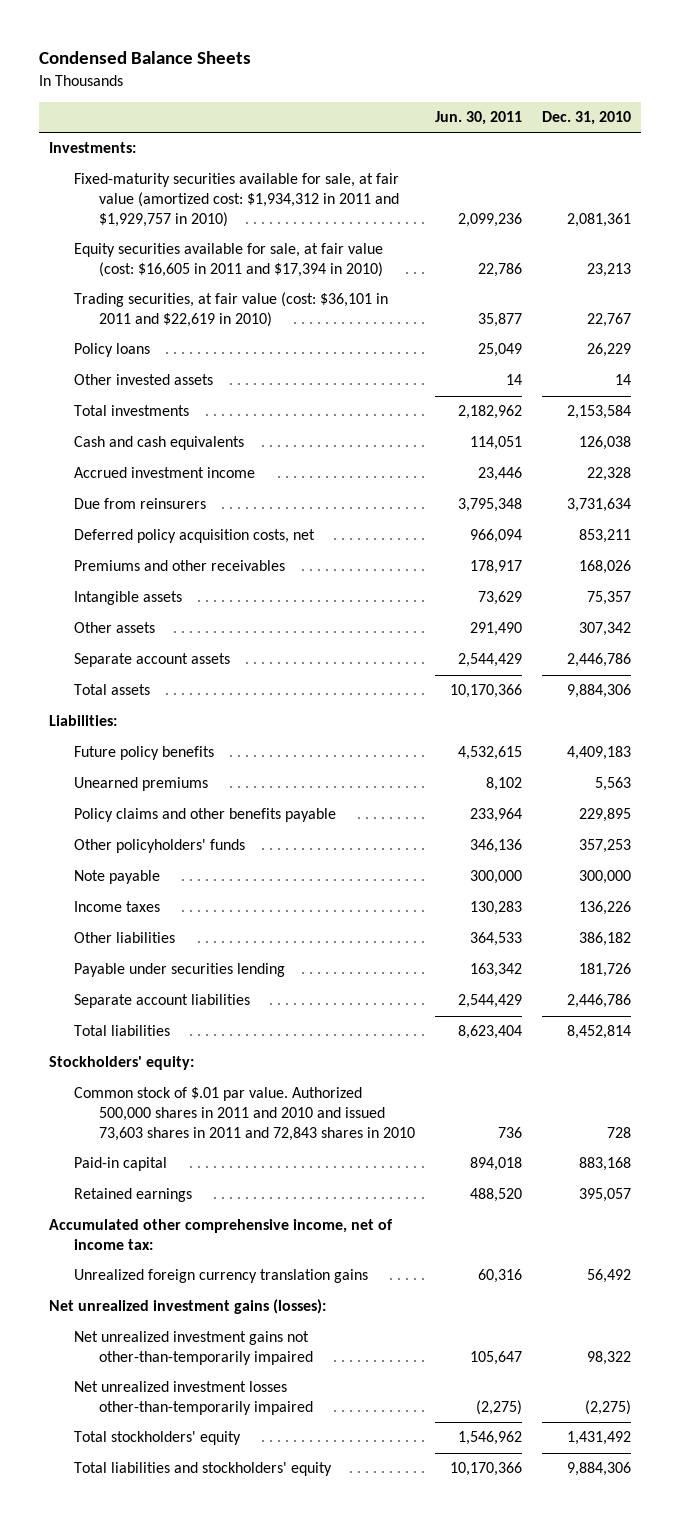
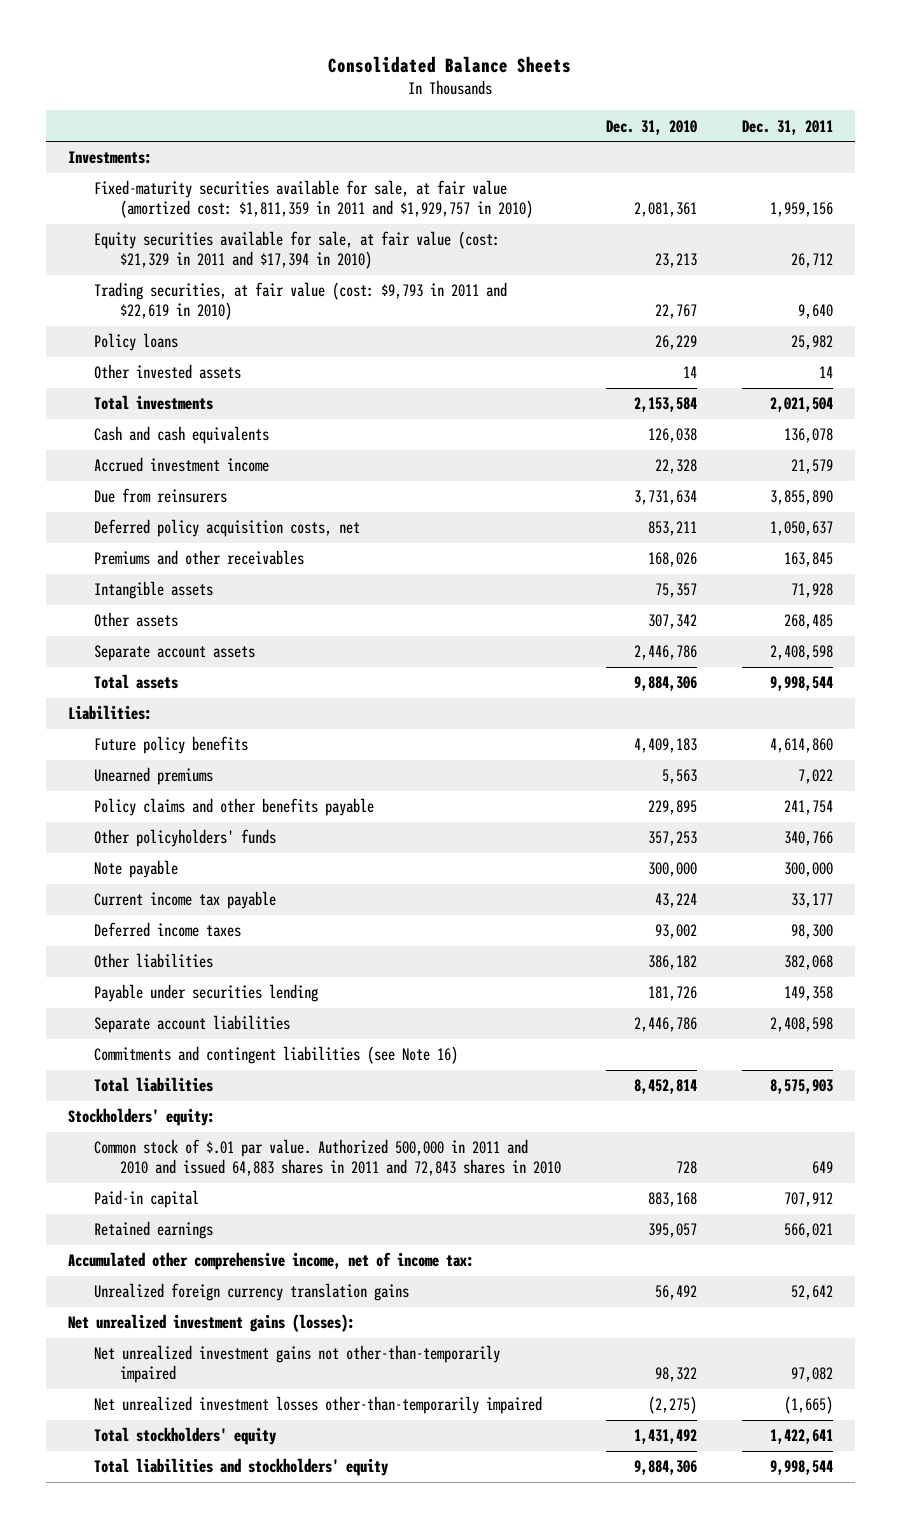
- Condensed Balance Sheets
+ Consolidated Balance Sheets
- | Jun. 30, 2011 | Dec. 31, 2010
+ | Dec. 31, 2010 | Dec. 31, 2011
- Fixed-maturity securities available for sale, at fair value (amortized cost: $1,934,312 in 2011 and $1,929,757 in 2010) | 2,099,236 | 2,081,361
- Equity securities available for sale, at fair value (cost: $16,605 in 2011 and $17,394 in 2010) | 22,786 | 23,213
- Trading securities, at fair value (cost: $36,101 in 2011 and $22,619 in 2010) | 35,877 | 22,767
+ Fixed-maturity securities available for sale, at fair value (amortized cost: $1,811,359 in 2011 and $1,929,757 in 2010) | 2,081,361 | 1,959,156
+ Equity securities available for sale, at fair value (cost: $21,329 in 2011 and $17,394 in 2010) | 23,213 | 26,712
+ Trading securities, at fair value (cost: $9,793 in 2011 and $22,619 in 2010) | 22,767 | 9,640
- Income taxes | 130,283 | 136,226
+ Current income tax payable | 43,224 | 33,177
+ Deferred income taxes | 93,002 | 98,300
+ Commitments and contingent liabilities (see Note 16)
- Common stock of $.01 par value. Authorized 500,000 shares in 2011 and 2010 and issued 73,603 shares in 2011 and 72,843 shares in 2010 | 736 | 728
+ Common stock of $.01 par value. Authorized 500,000 in 2011 and 2010 and issued 64,883 shares in 2011 and 72,843 shares in 2010 | 728 | 649

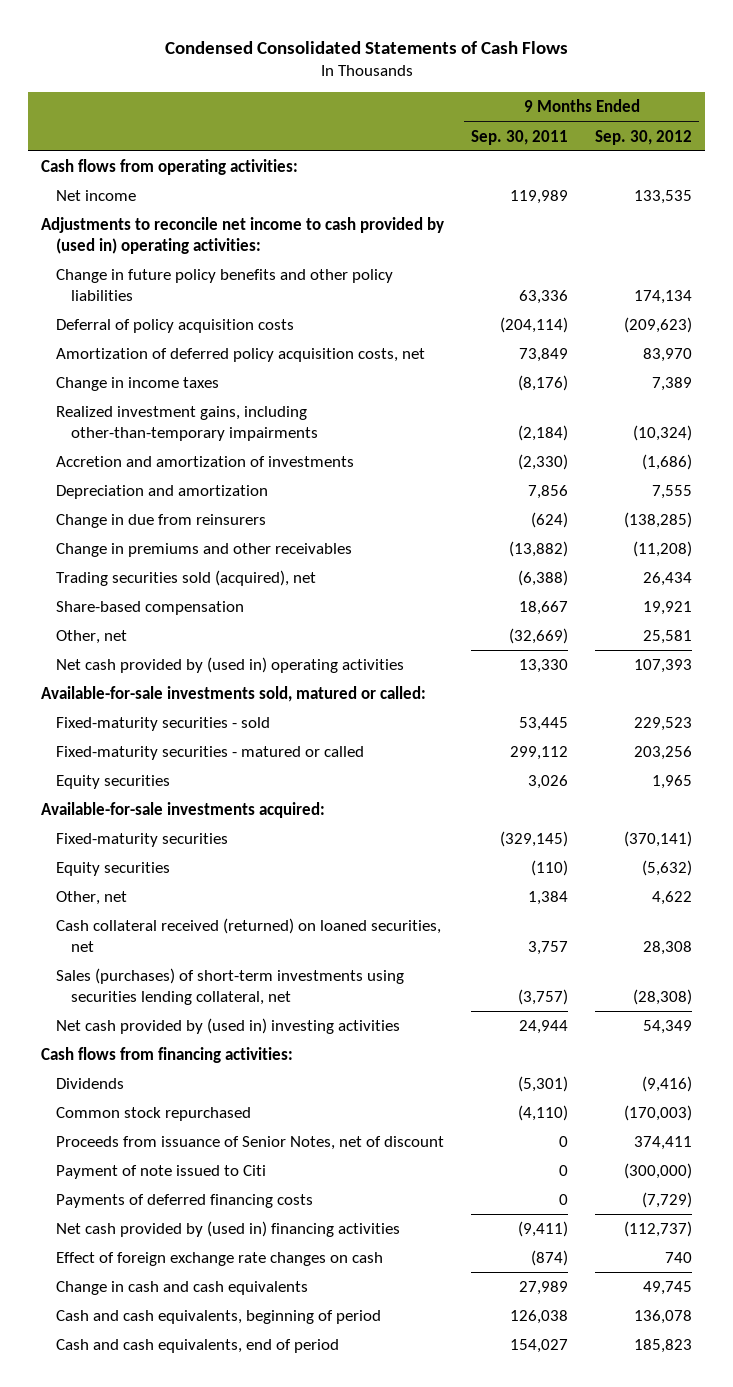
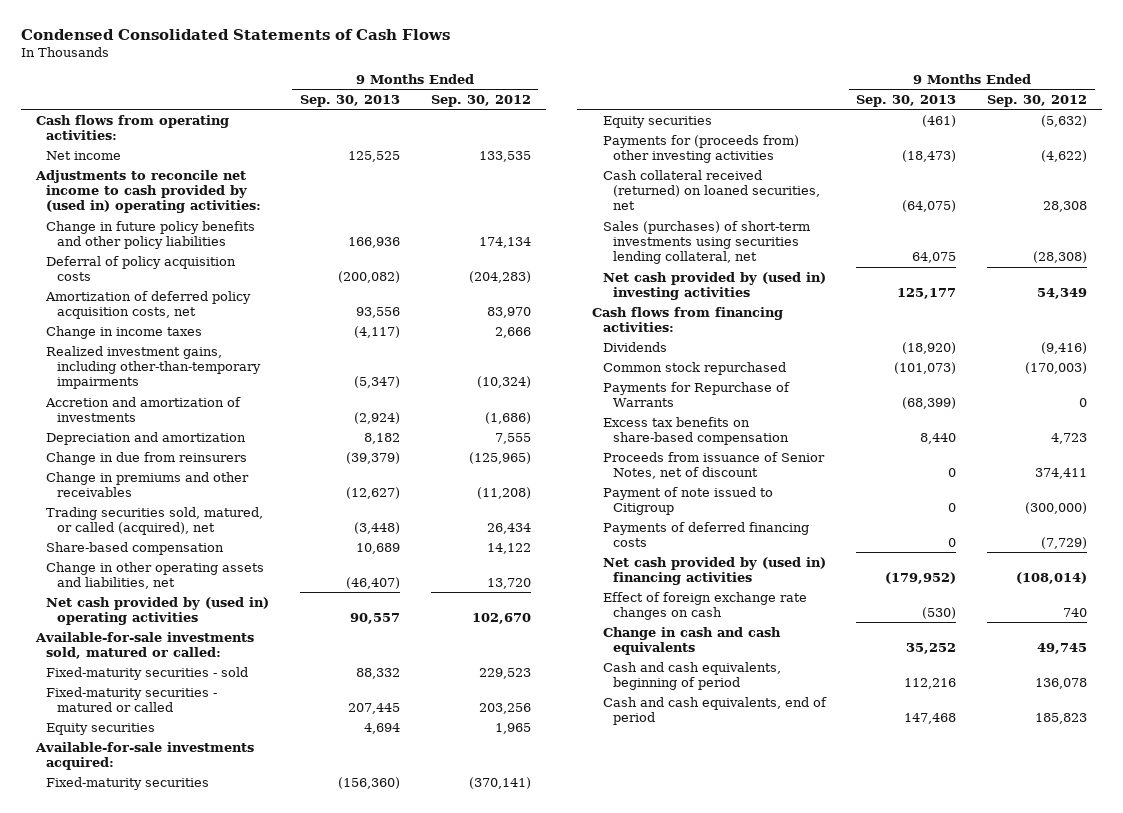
- | 9 Months Ended Sep. 30, 2011 | 9 Months Ended Sep. 30, 2012
+ | 9 Months Ended Sep. 30, 2013 | 9 Months Ended Sep. 30, 2012
- Deferral of policy acquisition costs | (204,114) | (209,623)
+ Deferral of policy acquisition costs | (200,082) | (204,283)
- Change in income taxes | (8,176) | 7,389
+ Change in income taxes | (4,117) | 2,666
- Change in due from reinsurers | (624) | (138,285)
+ Change in due from reinsurers | (39,379) | (125,965)
- Trading securities sold (acquired), net | (6,388) | 26,434
- Share-based compensation | 18,667 | 19,921
- Other, net | (32,669) | 25,581
- Net cash provided by (used in) operating activities | 13,330 | 107,393
+ Trading securities sold, matured, or called (acquired), net | (3,448) | 26,434
+ Share-based compensation | 10,689 | 14,122
+ Change in other operating assets and liabilities, net | (46,407) | 13,720
+ Net cash provided by (used in) operating activities | 90,557 | 102,670
- Other, net | 1,384 | 4,622
+ Payments for (proceeds from) other investing activities | (18,473) | (4,622)
+ Payments for Repurchase of Warrants | (68,399) | 0
+ Excess tax benefits on share-based compensation | 8,440 | 4,723
- Payment of note issued to Citi | 0 | (300,000)
+ Payment of note issued to Citigroup | 0 | (300,000)
- Net cash provided by (used in) financing activities | (9,411) | (112,737)
+ Net cash provided by (used in) financing activities | (179,952) | (108,014)

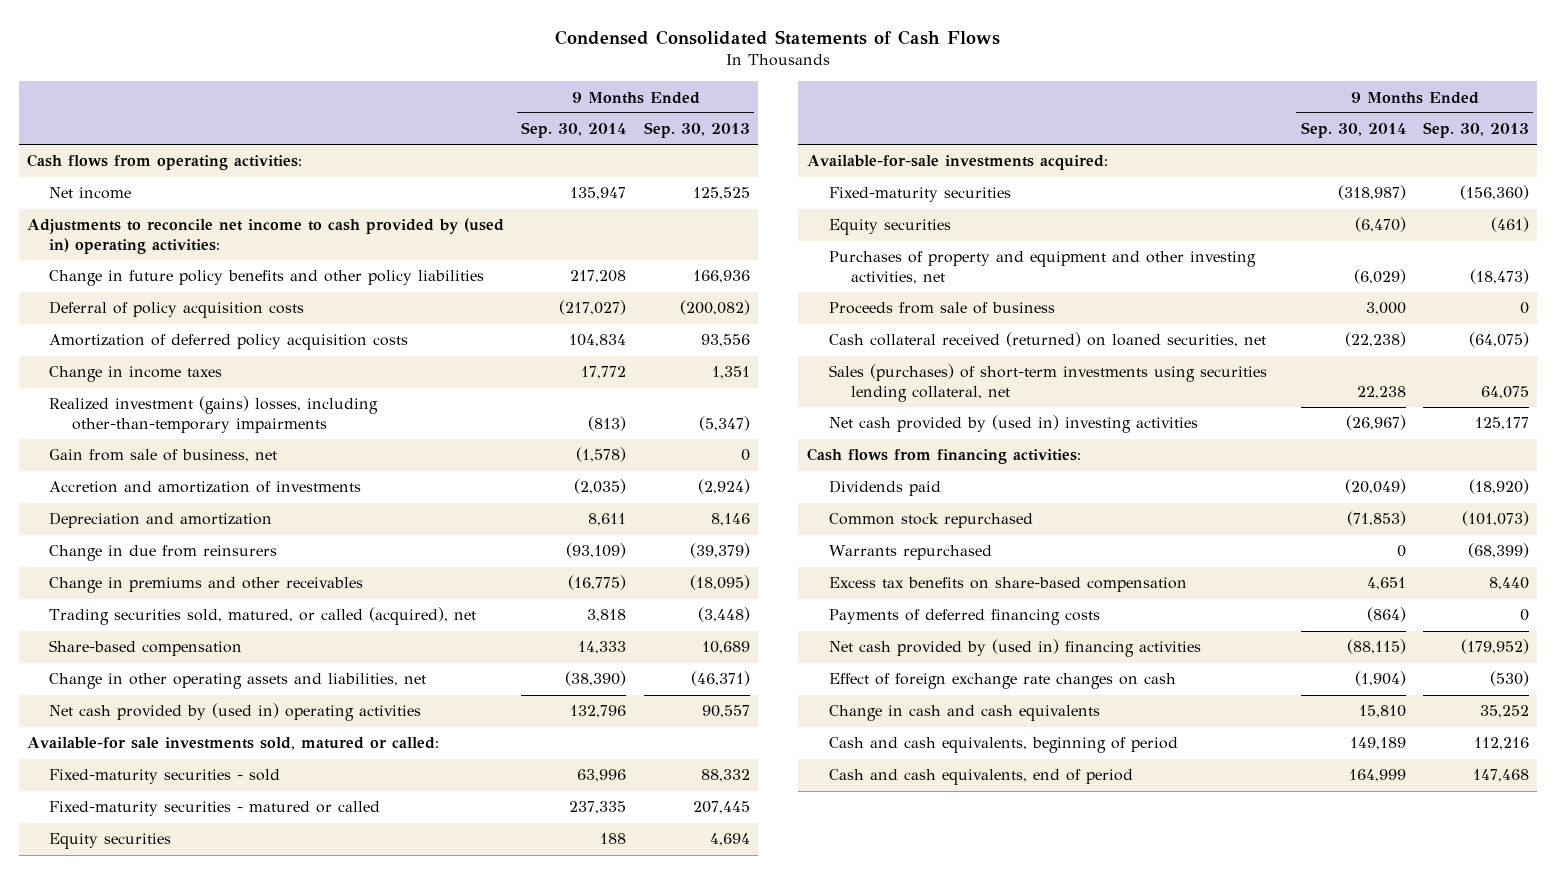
- | 9 Months Ended Sep. 30, 2013 | 9 Months Ended Sep. 30, 2012
+ | 9 Months Ended Sep. 30, 2014 | 9 Months Ended Sep. 30, 2013
- Amortization of deferred policy acquisition costs, net | 93,556 | 83,970
- Change in income taxes | (4,117) | 2,666
- Realized investment gains, including other-than-temporary impairments | (5,347) | (10,324)
+ Amortization of deferred policy acquisition costs | 104,834 | 93,556
+ Change in income taxes | 17,772 | 1,351
+ Realized investment (gains) losses, including other-than-temporary impairments | (813) | (5,347)
+ Gain from sale of business, net | (1,578) | 0
- Depreciation and amortization | 8,182 | 7,555
+ Depreciation and amortization | 8,611 | 8,146
- Change in premiums and other receivables | (12,627) | (11,208)
+ Change in premiums and other receivables | (16,775) | (18,095)
- Change in other operating assets and liabilities, net | (46,407) | 13,720
+ Change in other operating assets and liabilities, net | (38,390) | (46,371)
- Available-for-sale investments sold, matured or called:
+ Available-for sale investments sold, matured or called:
- Payments for (proceeds from) other investing activities | (18,473) | (4,622)
+ Purchases of property and equipment and other investing activities, net | (6,029) | (18,473)
+ Proceeds from sale of business | 3,000 | 0
- Dividends | (18,920) | (9,416)
+ Dividends paid | (20,049) | (18,920)
- Payments for Repurchase of Warrants | (68,399) | 0
+ Warrants repurchased | 0 | (68,399)
- Proceeds from issuance of Senior Notes, net of discount | 0 | 374,411
- Payment of note issued to Citigroup | 0 | (300,000)

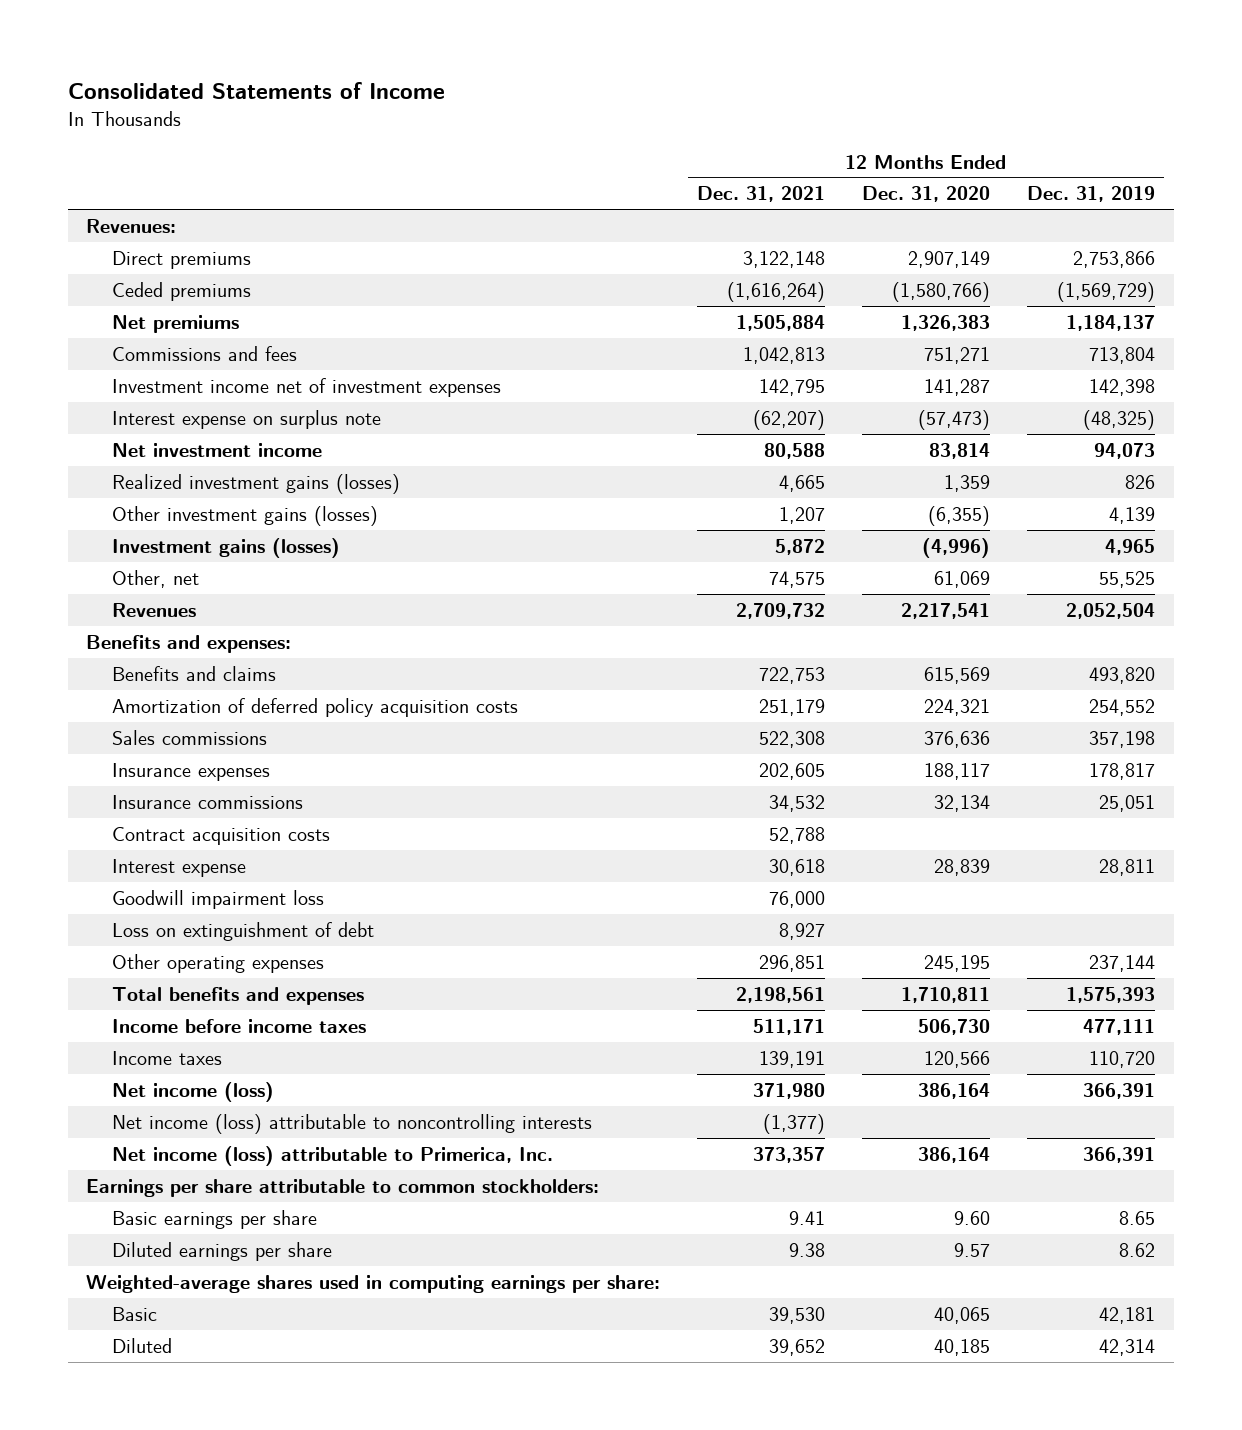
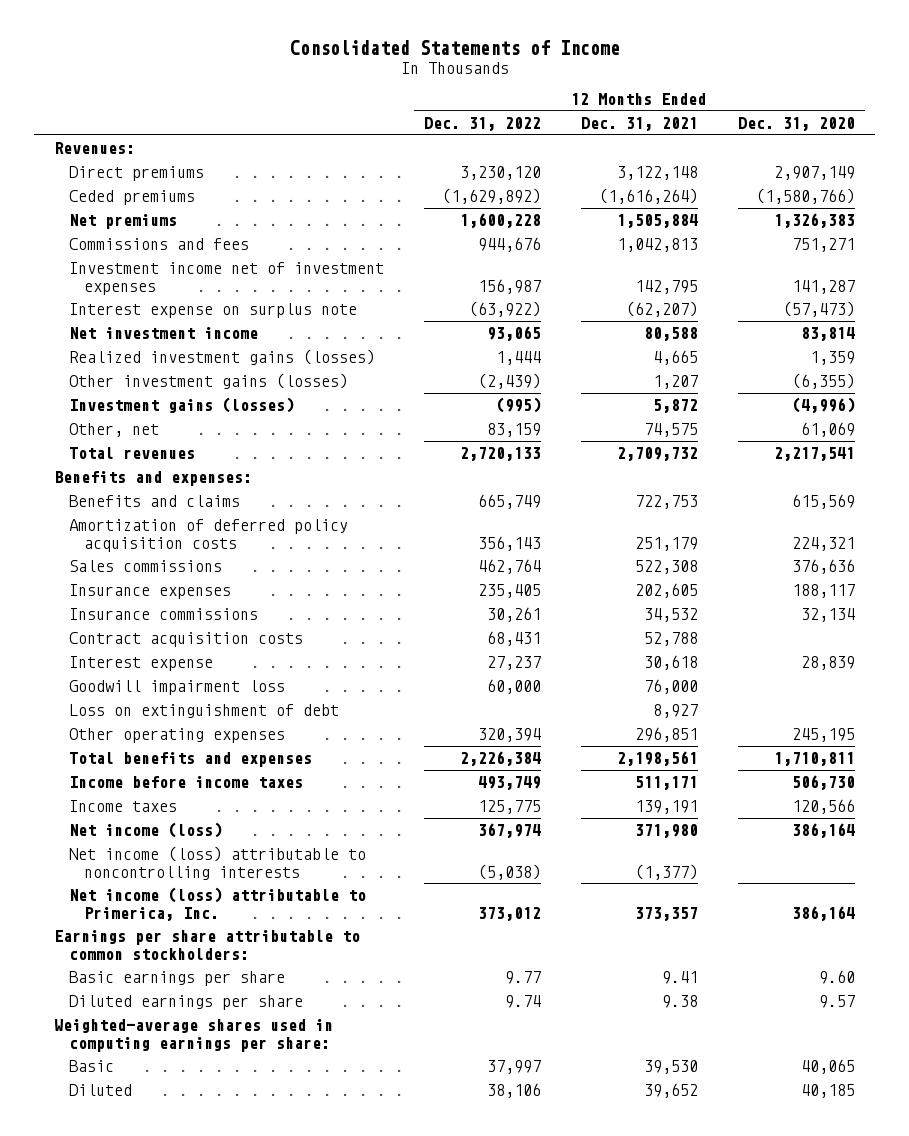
- | 12 Months Ended Dec. 31, 2021 | 12 Months Ended Dec. 31, 2020 | 12 Months Ended Dec. 31, 2019
+ | 12 Months Ended Dec. 31, 2022 | 12 Months Ended Dec. 31, 2021 | 12 Months Ended Dec. 31, 2020
- Revenues | 2,709,732 | 2,217,541 | 2,052,504
+ Total revenues | 2,720,133 | 2,709,732 | 2,217,541

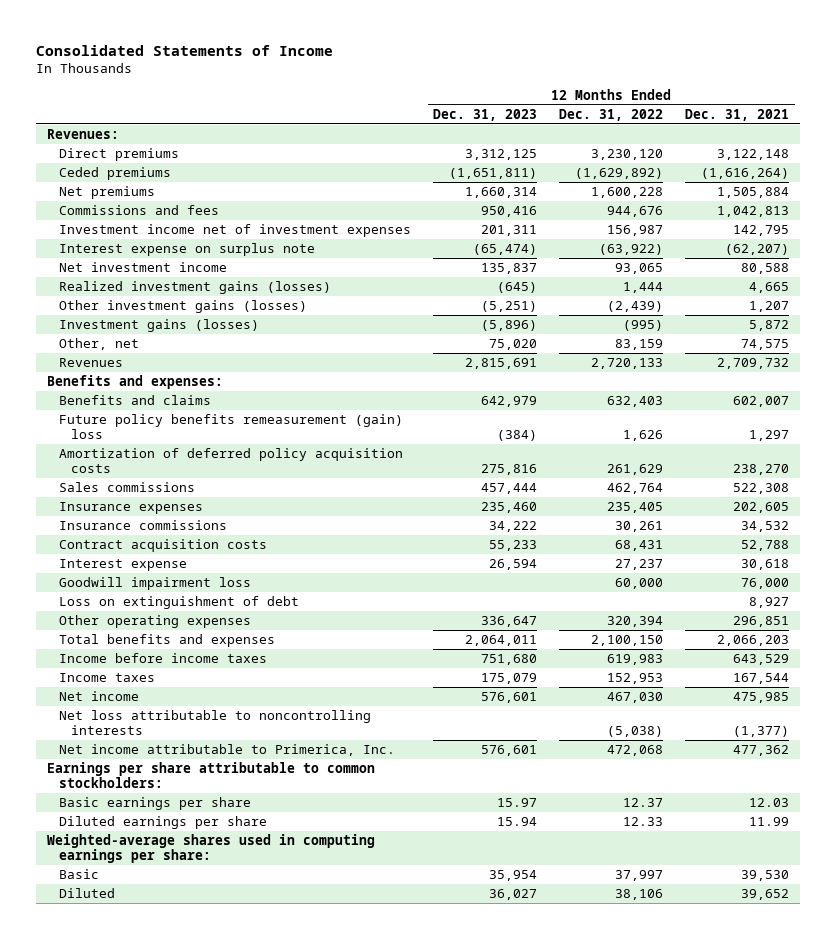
- | 12 Months Ended Dec. 31, 2022 | 12 Months Ended Dec. 31, 2021 | 12 Months Ended Dec. 31, 2020
+ | 12 Months Ended Dec. 31, 2023 | 12 Months Ended Dec. 31, 2022 | 12 Months Ended Dec. 31, 2021
- Total revenues | 2,720,133 | 2,709,732 | 2,217,541
+ Revenues | 2,815,691 | 2,720,133 | 2,709,732
- Benefits and claims | 665,749 | 722,753 | 615,569
- Amortization of deferred policy acquisition costs | 356,143 | 251,179 | 224,321
+ Benefits and claims | 642,979 | 632,403 | 602,007
+ Future policy benefits remeasurement (gain) loss | (384) | 1,626 | 1,297
+ Amortization of deferred policy acquisition costs | 275,816 | 261,629 | 238,270
- Total benefits and expenses | 2,226,384 | 2,198,561 | 1,710,811
- Income before income taxes | 493,749 | 511,171 | 506,730
- Income taxes | 125,775 | 139,191 | 120,566
- Net income (loss) | 367,974 | 371,980 | 386,164
- Net income (loss) attributable to noncontrolling interests | (5,038) | (1,377) |
- Net income (loss) attributable to Primerica, Inc. | 373,012 | 373,357 | 386,164
+ Total benefits and expenses | 2,064,011 | 2,100,150 | 2,066,203
+ Income before income taxes | 751,680 | 619,983 | 643,529
+ Income taxes | 175,079 | 152,953 | 167,544
+ Net income | 576,601 | 467,030 | 475,985
+ Net loss attributable to noncontrolling interests | | (5,038) | (1,377)
+ Net income attributable to Primerica, Inc. | 576,601 | 472,068 | 477,362
- Basic earnings per share | 9.77 | 9.41 | 9.60
- Diluted earnings per share | 9.74 | 9.38 | 9.57
+ Basic earnings per share | 15.97 | 12.37 | 12.03
+ Diluted earnings per share | 15.94 | 12.33 | 11.99

